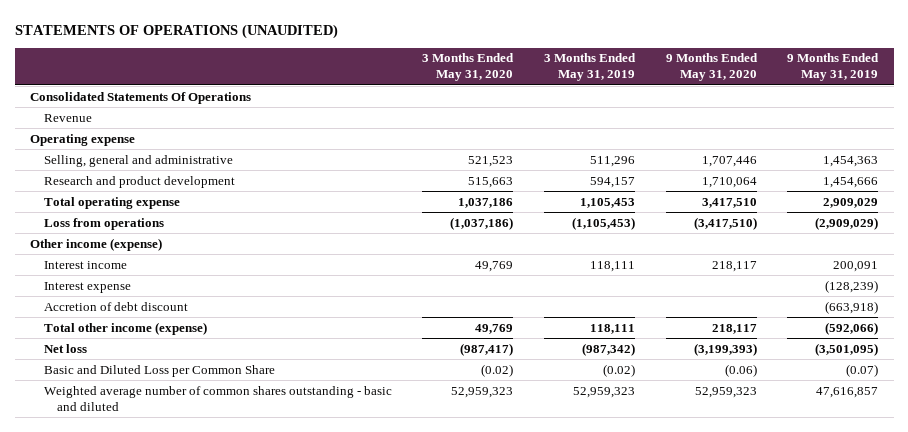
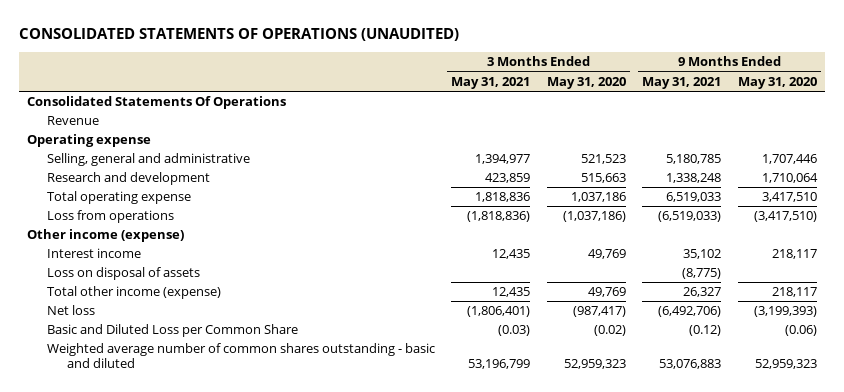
- STATEMENTS OF OPERATIONS (UNAUDITED)
+ CONSOLIDATED STATEMENTS OF OPERATIONS (UNAUDITED)
- | 3 Months Ended May 31, 2020 | 3 Months Ended May 31, 2019 | 9 Months Ended May 31, 2020 | 9 Months Ended May 31, 2019
+ | 3 Months Ended May 31, 2021 | 3 Months Ended May 31, 2020 | 9 Months Ended May 31, 2021 | 9 Months Ended May 31, 2020
- Research and product development | 515,663 | 594,157 | 1,710,064 | 1,454,666
+ Research and development | 423,859 | 515,663 | 1,338,248 | 1,710,064
- Interest expense | | | | (128,239)
- Accretion of debt discount | | | | (663,918)
+ Loss on disposal of assets | | | (8,775) |

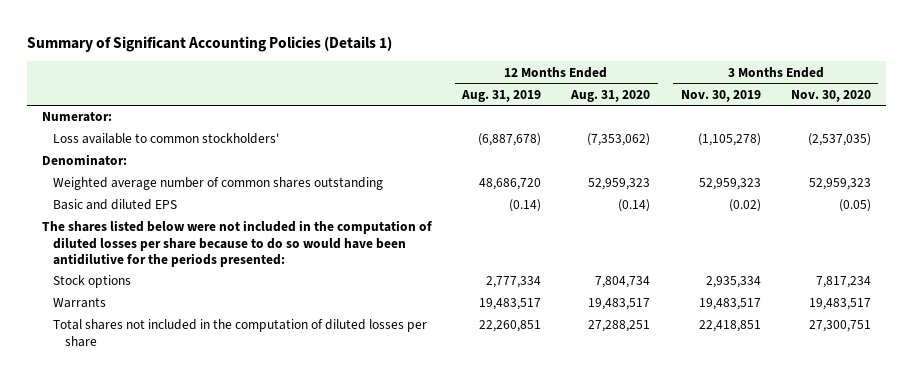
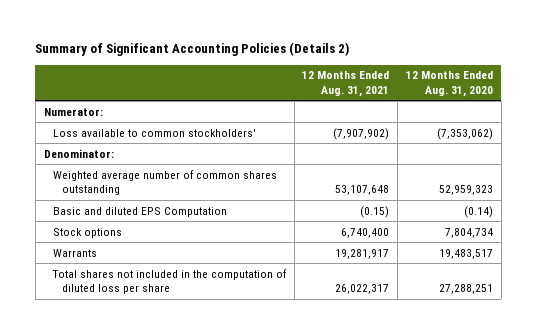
- Summary of Significant Accounting Policies (Details 1)
+ Summary of Significant Accounting Policies (Details 2)
- | 12 Months Ended Aug. 31, 2019 | 12 Months Ended Aug. 31, 2020 | 3 Months Ended Nov. 30, 2019 | 3 Months Ended Nov. 30, 2020
+ | 12 Months Ended Aug. 31, 2021 | 12 Months Ended Aug. 31, 2020
- Basic and diluted EPS | (0.14) | (0.14) | (0.02) | (0.05)
- The shares listed below were not included in the computation of diluted losses per share because to do so would have been antidilutive for the periods presented:
+ Basic and diluted EPS Computation | (0.15) | (0.14)
- Total shares not included in the computation of diluted losses per share | 22,260,851 | 27,288,251 | 22,418,851 | 27,300,751
+ Total shares not included in the computation of diluted loss per share | 26,022,317 | 27,288,251

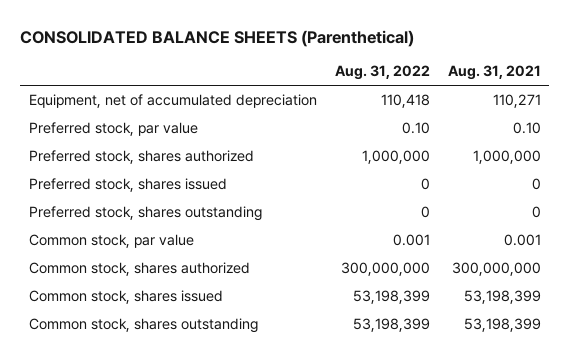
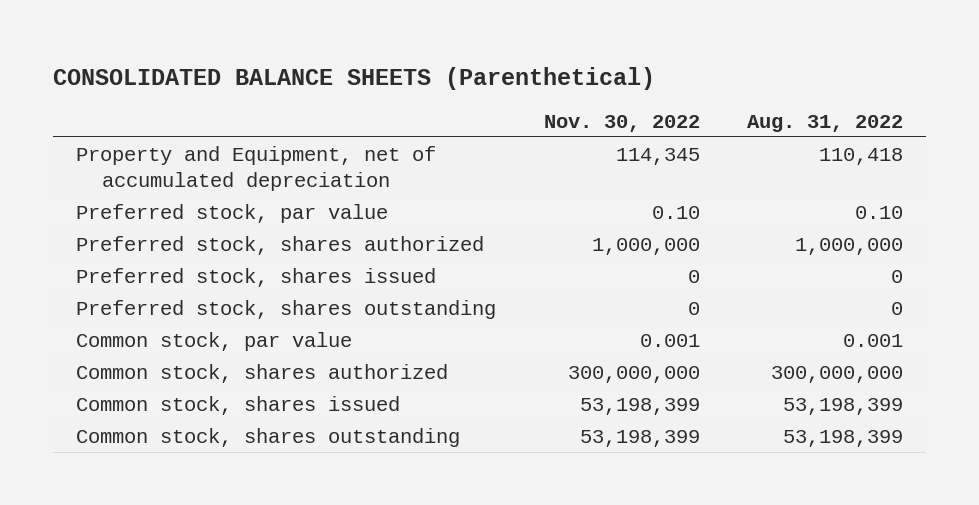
- | Aug. 31, 2022 | Aug. 31, 2021
+ | Nov. 30, 2022 | Aug. 31, 2022
- Equipment, net of accumulated depreciation | 110,418 | 110,271
+ Property and Equipment, net of accumulated depreciation | 114,345 | 110,418

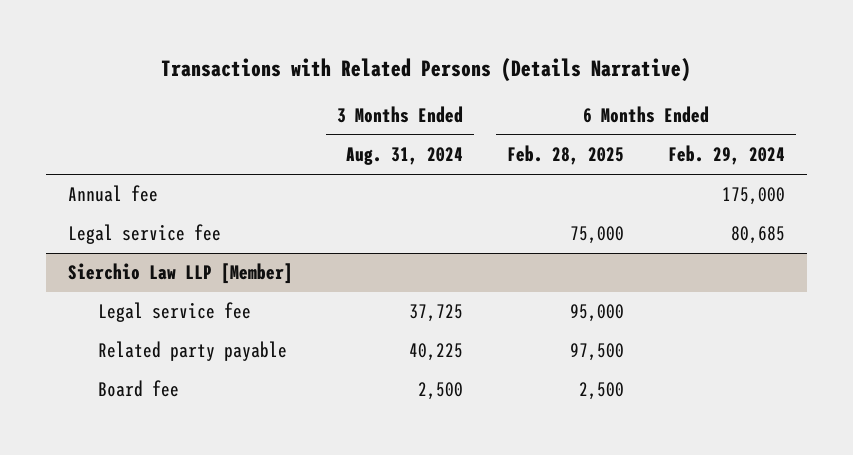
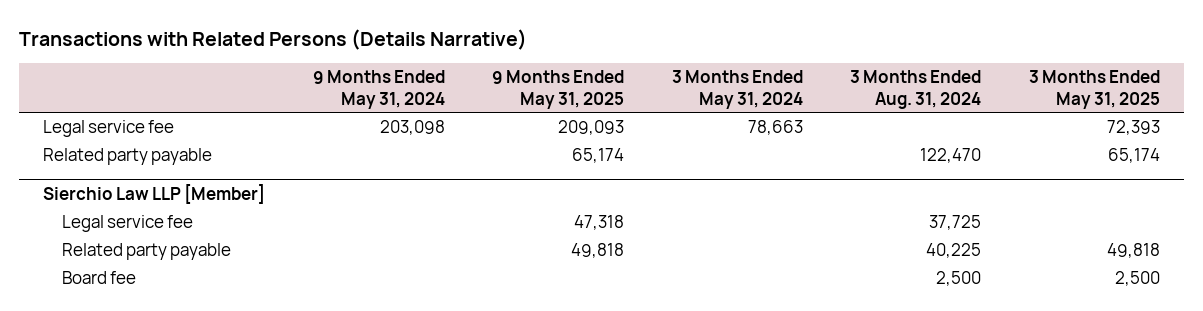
- | 3 Months Ended Aug. 31, 2024 | 6 Months Ended Feb. 28, 2025 | 6 Months Ended Feb. 29, 2024
+ | 9 Months Ended May 31, 2024 | 9 Months Ended May 31, 2025 | 3 Months Ended May 31, 2024 | 3 Months Ended Aug. 31, 2024 | 3 Months Ended May 31, 2025
- Annual fee | | | 175,000
+ Related party payable | | 65,174 | | 122,470 | 65,174

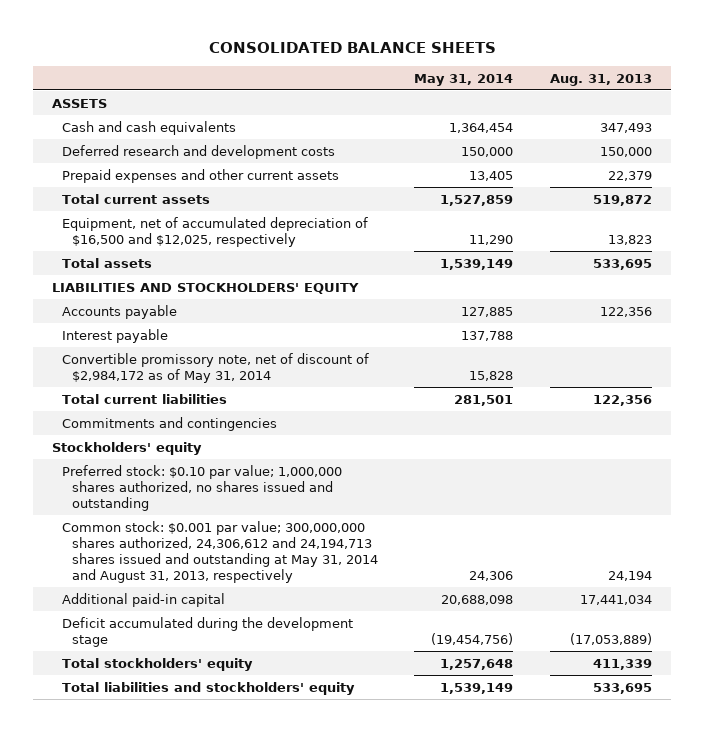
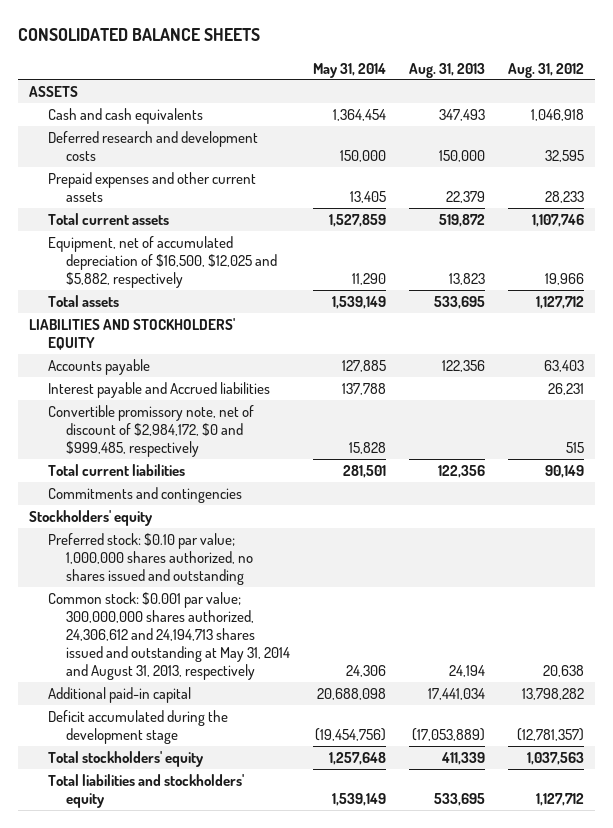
- | May 31, 2014 | Aug. 31, 2013
+ | May 31, 2014 | Aug. 31, 2013 | Aug. 31, 2012
- Equipment, net of accumulated depreciation of $16,500 and $12,025, respectively | 11,290 | 13,823
+ Equipment, net of accumulated depreciation of $16,500, $12,025 and $5,882, respectively | 11,290 | 13,823 | 19,966
- Interest payable | 137,788 |
- Convertible promissory note, net of discount of $2,984,172 as of May 31, 2014 | 15,828 |
+ Interest payable and Accrued liabilities | 137,788 | | 26,231
+ Convertible promissory note, net of discount of $2,984,172, $0 and $999,485, respectively | 15,828 | | 515

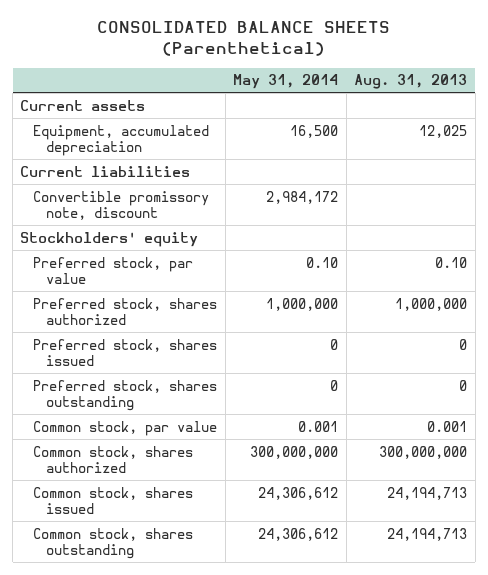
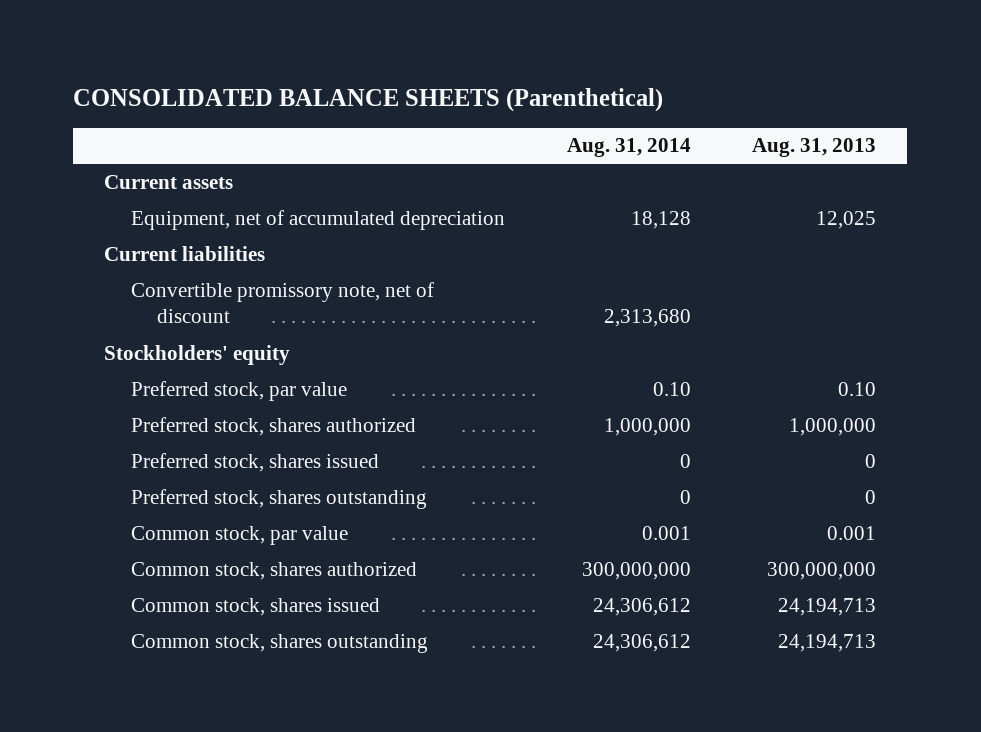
- | May 31, 2014 | Aug. 31, 2013
+ | Aug. 31, 2014 | Aug. 31, 2013
- Equipment, accumulated depreciation | 16,500 | 12,025
+ Equipment, net of accumulated depreciation | 18,128 | 12,025
- Convertible promissory note, discount | 2,984,172 |
+ Convertible promissory note, net of discount | 2,313,680 |

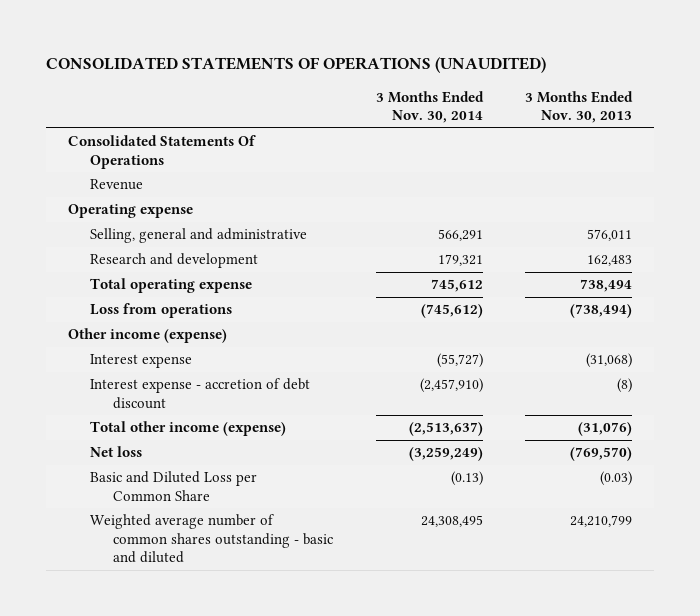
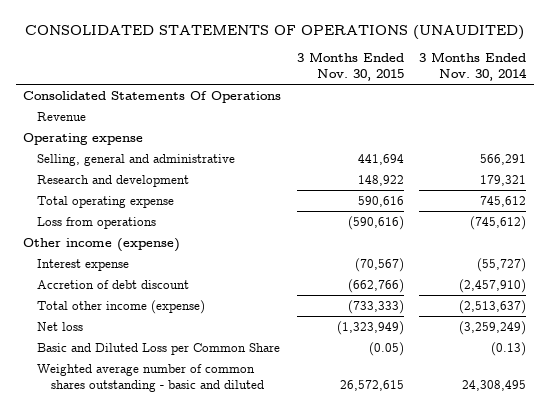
- | 3 Months Ended Nov. 30, 2014 | 3 Months Ended Nov. 30, 2013
+ | 3 Months Ended Nov. 30, 2015 | 3 Months Ended Nov. 30, 2014
- Interest expense - accretion of debt discount | (2,457,910) | (8)
+ Accretion of debt discount | (662,766) | (2,457,910)

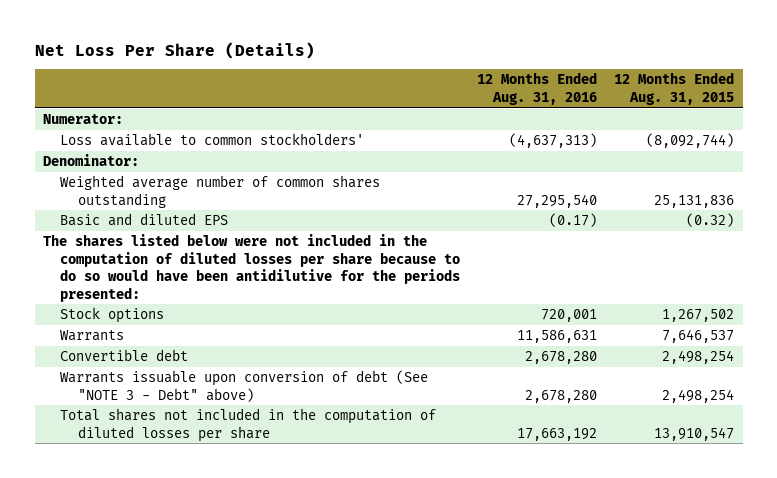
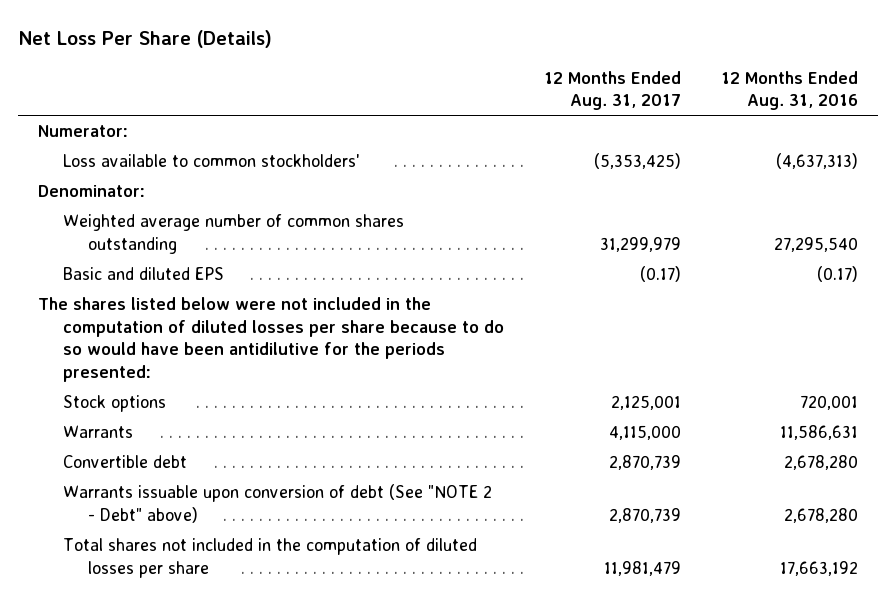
- | 12 Months Ended Aug. 31, 2016 | 12 Months Ended Aug. 31, 2015
+ | 12 Months Ended Aug. 31, 2017 | 12 Months Ended Aug. 31, 2016
- Warrants issuable upon conversion of debt (See "NOTE 3 - Debt" above) | 2,678,280 | 2,498,254
+ Warrants issuable upon conversion of debt (See "NOTE 2 - Debt" above) | 2,870,739 | 2,678,280

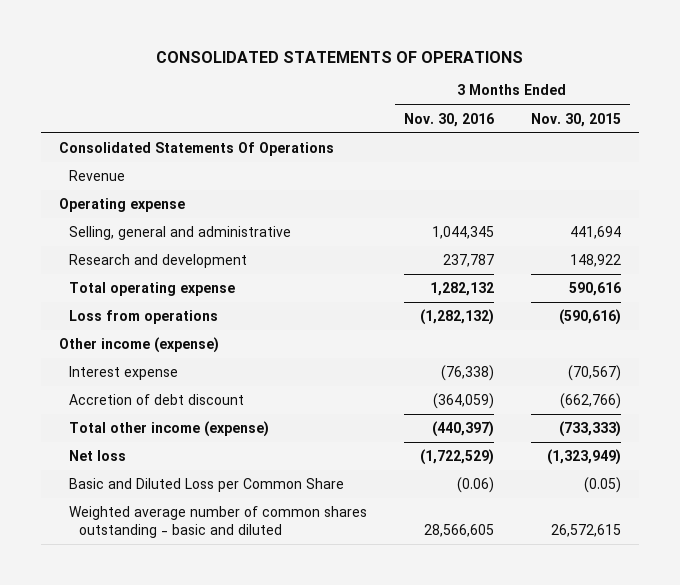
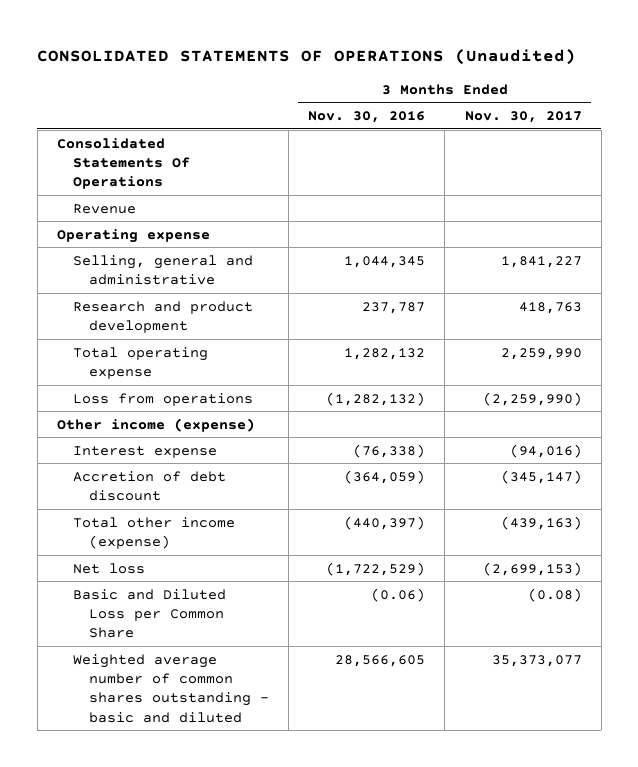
- CONSOLIDATED STATEMENTS OF OPERATIONS
+ CONSOLIDATED STATEMENTS OF OPERATIONS (Unaudited)
- | 3 Months Ended Nov. 30, 2016 | 3 Months Ended Nov. 30, 2015
+ | 3 Months Ended Nov. 30, 2016 | 3 Months Ended Nov. 30, 2017
- Research and development | 237,787 | 148,922
+ Research and product development | 237,787 | 418,763

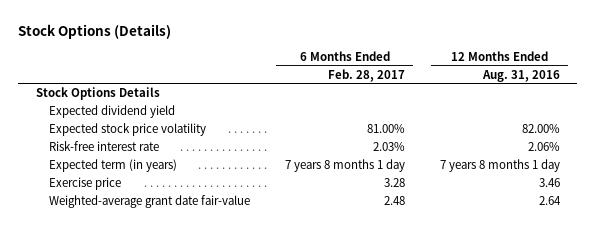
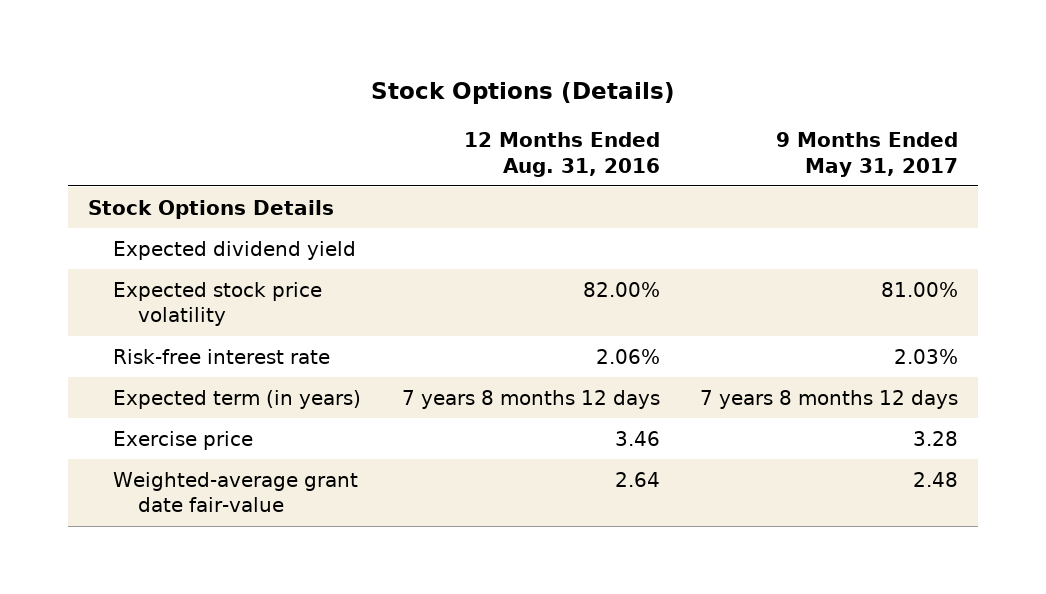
- | 6 Months Ended Feb. 28, 2017 | 12 Months Ended Aug. 31, 2016
+ | 12 Months Ended Aug. 31, 2016 | 9 Months Ended May 31, 2017
- Expected term (in years) | 7 years 8 months 1 day | 7 years 8 months 1 day
+ Expected term (in years) | 7 years 8 months 12 days | 7 years 8 months 12 days

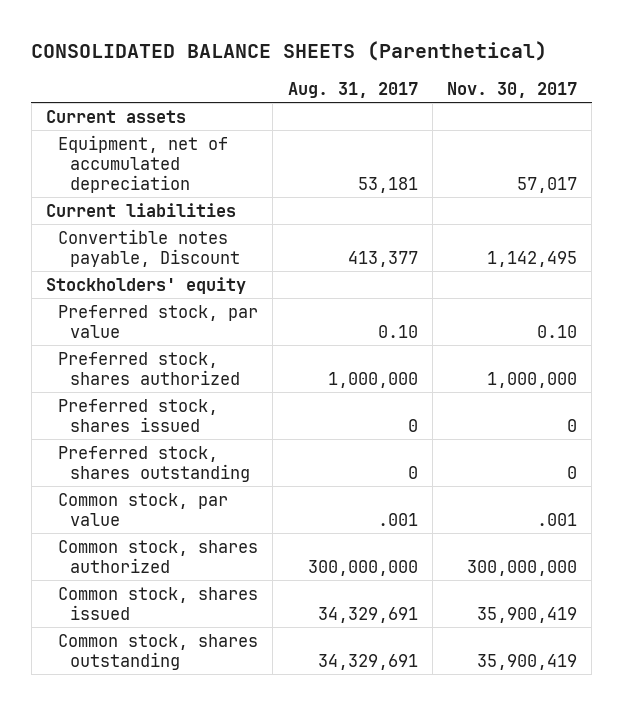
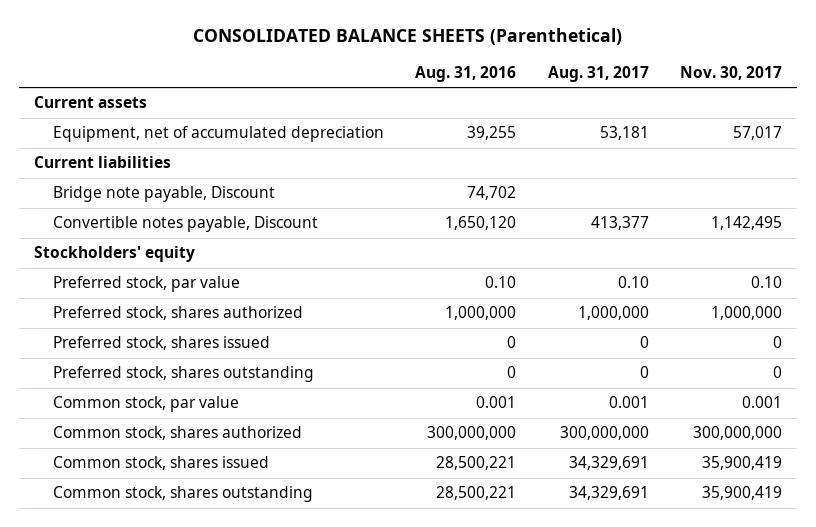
- | Aug. 31, 2017 | Nov. 30, 2017
+ | Aug. 31, 2016 | Aug. 31, 2017 | Nov. 30, 2017
+ Bridge note payable, Discount | 74,702 | |
- Common stock, par value | .001 | .001
+ Common stock, par value | 0.001 | 0.001 | 0.001

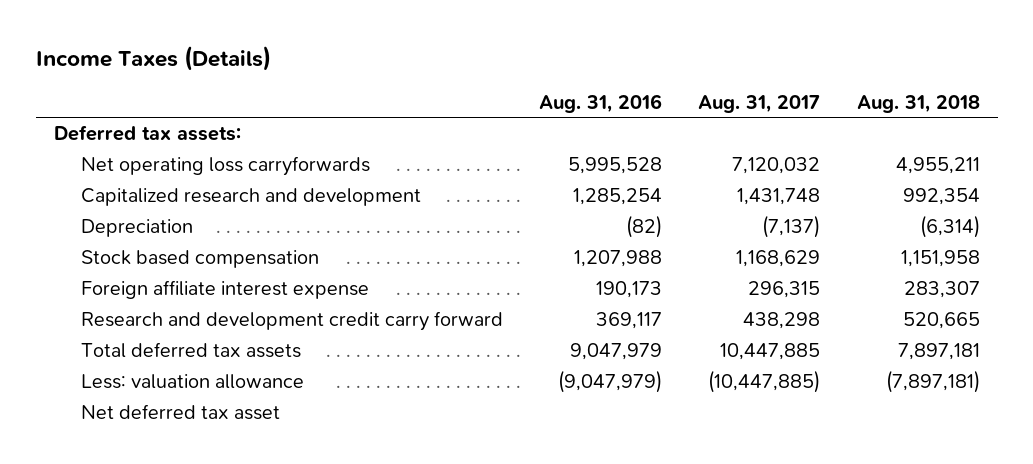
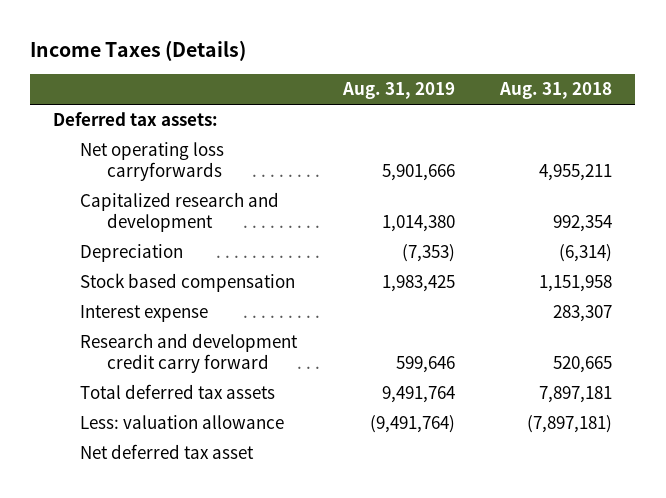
- | Aug. 31, 2016 | Aug. 31, 2017 | Aug. 31, 2018
+ | Aug. 31, 2019 | Aug. 31, 2018
- Foreign affiliate interest expense | 190,173 | 296,315 | 283,307
+ Interest expense | | 283,307

